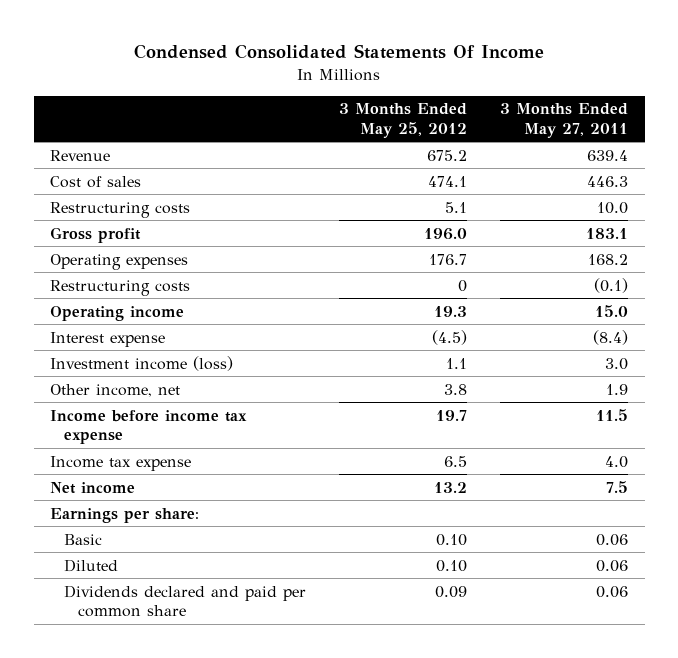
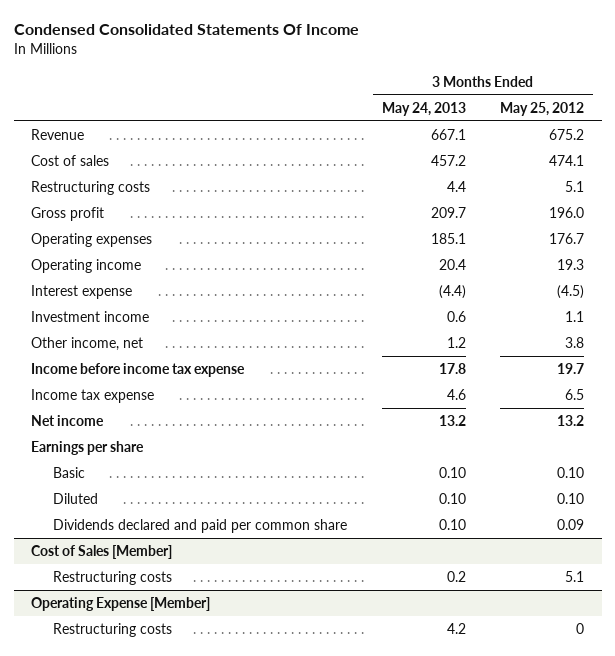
- | 3 Months Ended May 25, 2012 | 3 Months Ended May 27, 2011
+ | 3 Months Ended May 24, 2013 | 3 Months Ended May 25, 2012
- Restructuring costs | 0 | (0.1)
- Investment income (loss) | 1.1 | 3.0
+ Investment income | 0.6 | 1.1
- Earnings per share:
+ Earnings per share
+ Cost of Sales [Member]
+ Restructuring costs | 0.2 | 5.1
+ Operating Expense [Member]
+ Restructuring costs | 4.2 | 0

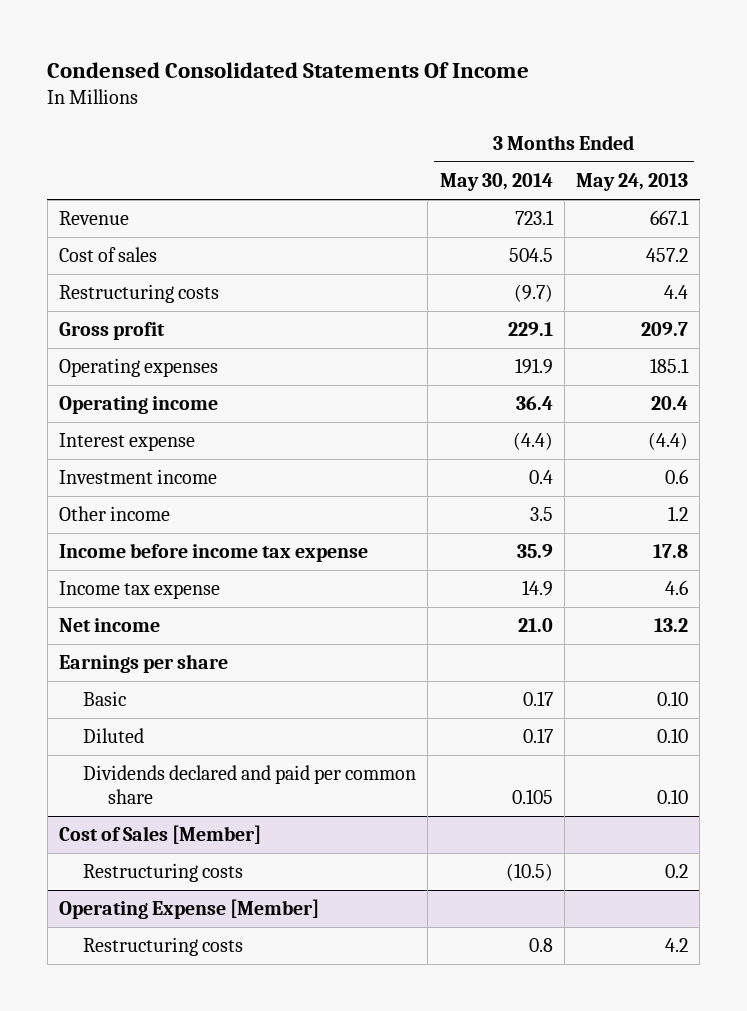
- | 3 Months Ended May 24, 2013 | 3 Months Ended May 25, 2012
+ | 3 Months Ended May 30, 2014 | 3 Months Ended May 24, 2013
- Other income, net | 1.2 | 3.8
+ Other income | 3.5 | 1.2

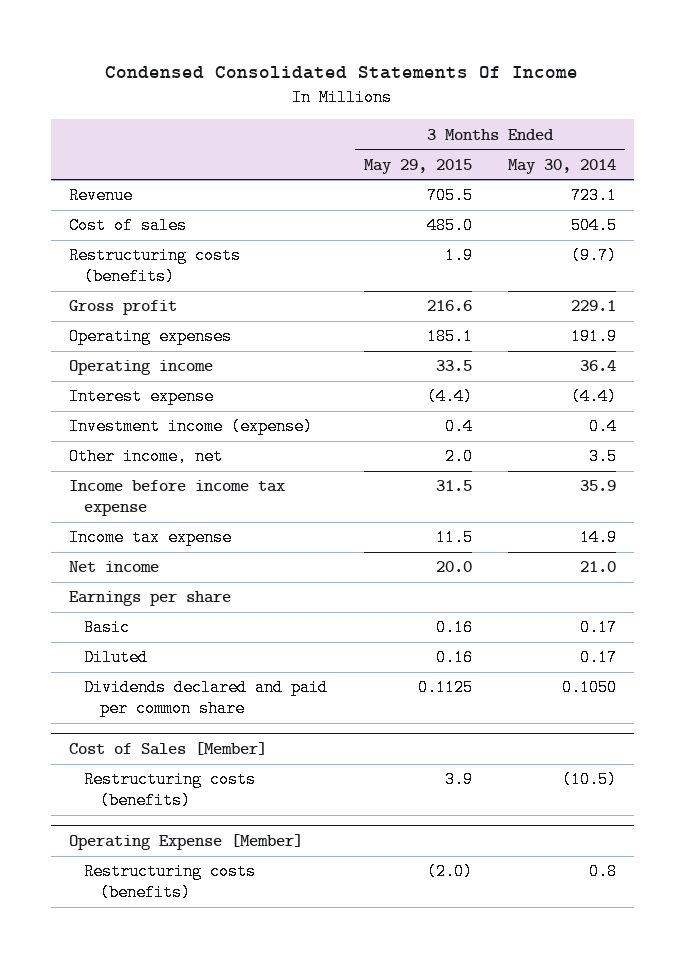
- | 3 Months Ended May 30, 2014 | 3 Months Ended May 24, 2013
+ | 3 Months Ended May 29, 2015 | 3 Months Ended May 30, 2014
- Restructuring costs | (9.7) | 4.4
+ Restructuring costs (benefits) | 1.9 | (9.7)
- Investment income | 0.4 | 0.6
- Other income | 3.5 | 1.2
+ Investment income (expense) | 0.4 | 0.4
+ Other income, net | 2.0 | 3.5
- Dividends declared and paid per common share | 0.105 | 0.10
+ Dividends declared and paid per common share | 0.1125 | 0.1050
@ Cost of Sales [Member]
- Restructuring costs | (10.5) | 0.2
+ Restructuring costs (benefits) | 3.9 | (10.5)
@ Operating Expense [Member]
- Restructuring costs | 0.8 | 4.2
+ Restructuring costs (benefits) | (2.0) | 0.8

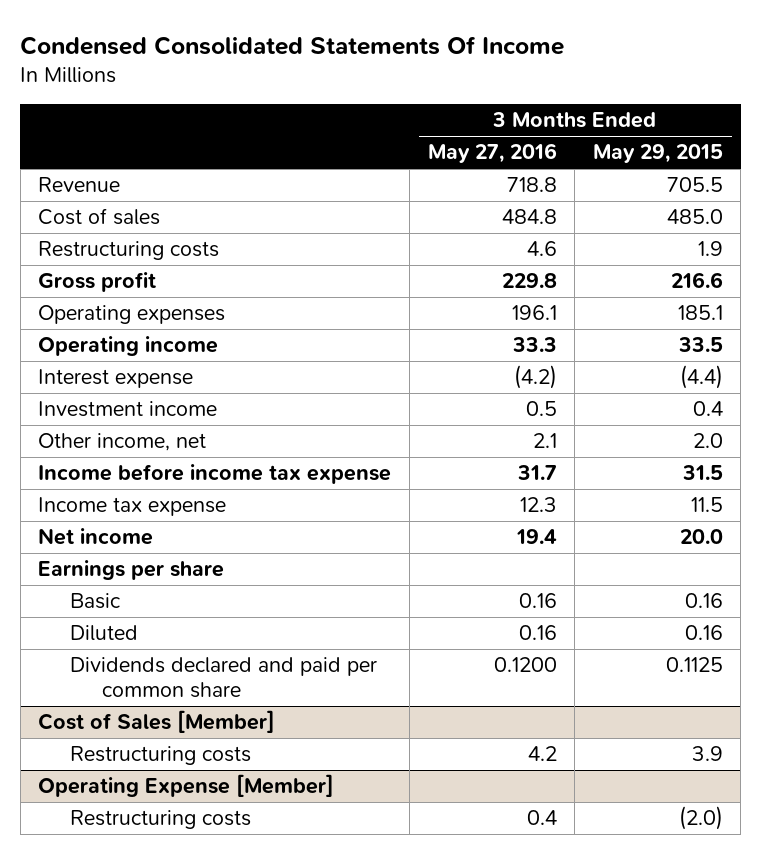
- | 3 Months Ended May 29, 2015 | 3 Months Ended May 30, 2014
+ | 3 Months Ended May 27, 2016 | 3 Months Ended May 29, 2015
- Restructuring costs (benefits) | 1.9 | (9.7)
+ Restructuring costs | 4.6 | 1.9
- Investment income (expense) | 0.4 | 0.4
+ Investment income | 0.5 | 0.4
@ Cost of Sales [Member]
- Restructuring costs (benefits) | 3.9 | (10.5)
+ Restructuring costs | 4.2 | 3.9
@ Operating Expense [Member]
- Restructuring costs (benefits) | (2.0) | 0.8
+ Restructuring costs | 0.4 | (2.0)

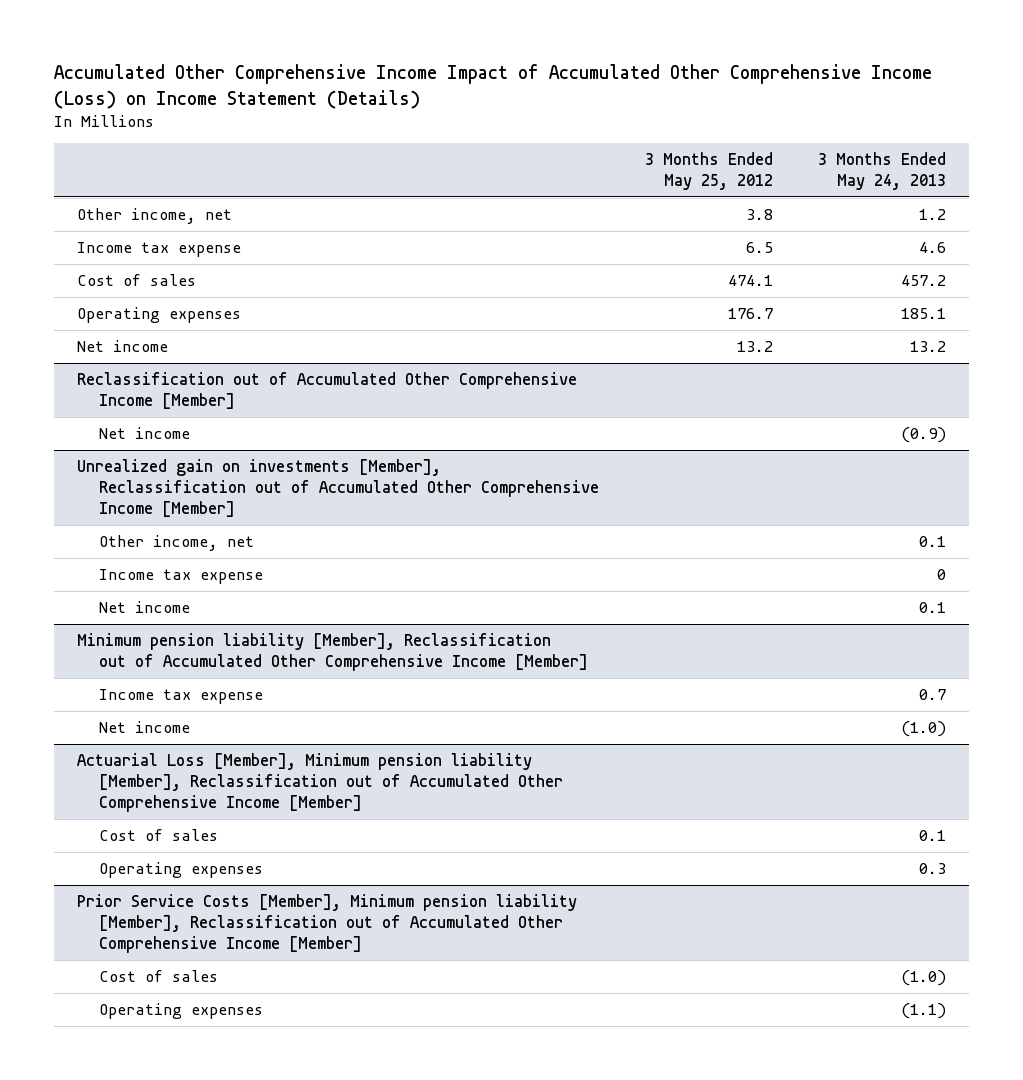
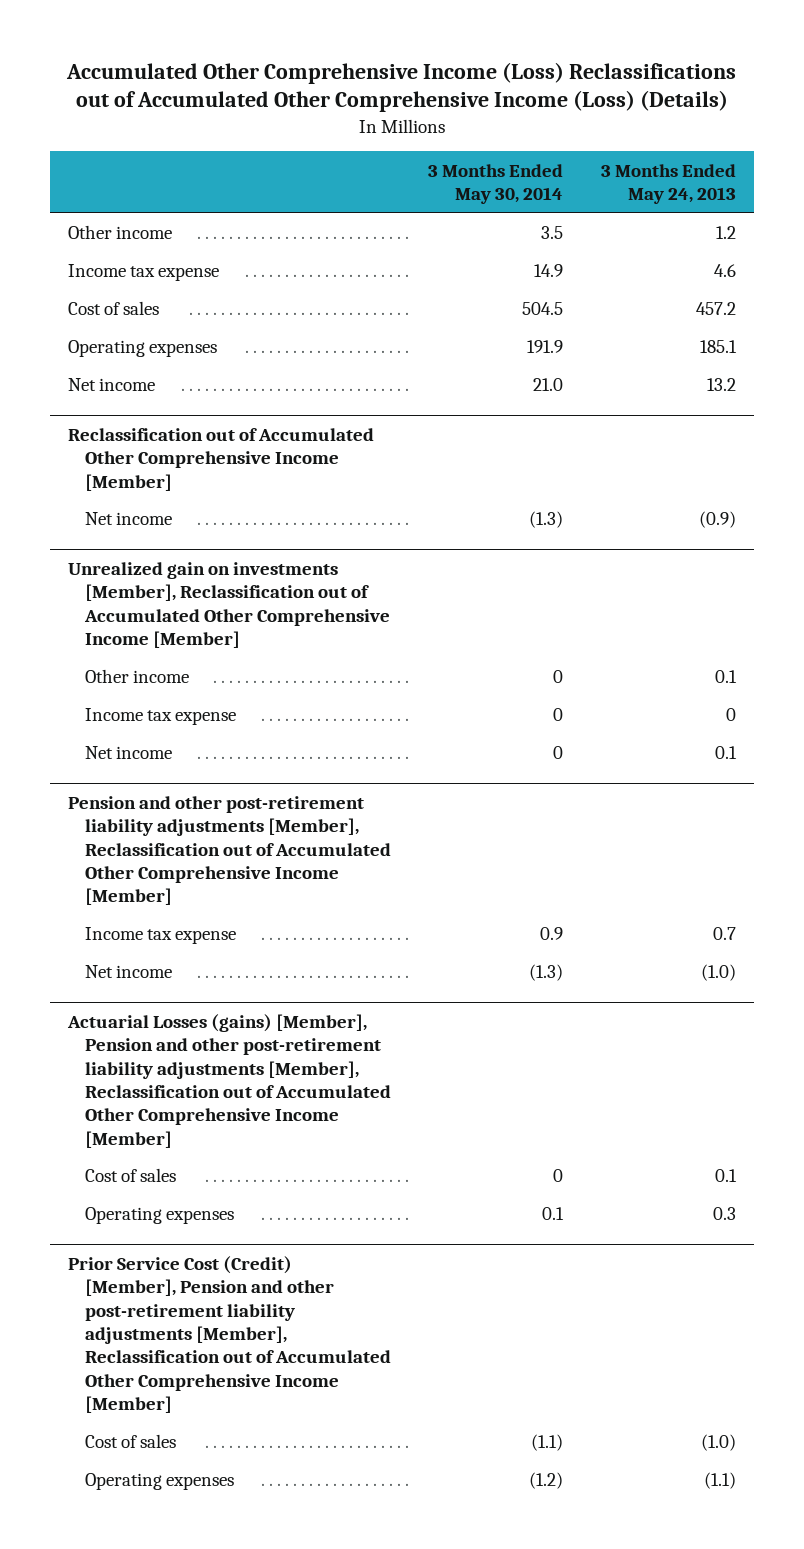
- Accumulated Other Comprehensive Income Impact of Accumulated Other Comprehensive Income (Loss) on Income Statement (Details)
+ Accumulated Other Comprehensive Income (Loss) Reclassifications out of Accumulated Other Comprehensive Income (Loss) (Details)
- | 3 Months Ended May 25, 2012 | 3 Months Ended May 24, 2013
+ | 3 Months Ended May 30, 2014 | 3 Months Ended May 24, 2013
- Other income, net | 3.8 | 1.2
+ Other income | 3.5 | 1.2
@ Unrealized gain on investments [Member], Reclassification out of Accumulated Other Comprehensive Income [Member]
- Other income, net | | 0.1
+ Other income | 0 | 0.1
- Minimum pension liability [Member], Reclassification out of Accumulated Other Comprehensive Income [Member]
+ Pension and other post-retirement liability adjustments [Member], Reclassification out of Accumulated Other Comprehensive Income [Member]
- Actuarial Loss [Member], Minimum pension liability [Member], Reclassification out of Accumulated Other Comprehensive Income [Member]
+ Actuarial Losses (gains) [Member], Pension and other post-retirement liability adjustments [Member], Reclassification out of Accumulated Other Comprehensive Income [Member]
- Prior Service Costs [Member], Minimum pension liability [Member], Reclassification out of Accumulated Other Comprehensive Income [Member]
+ Prior Service Cost (Credit) [Member], Pension and other post-retirement liability adjustments [Member], Reclassification out of Accumulated Other Comprehensive Income [Member]

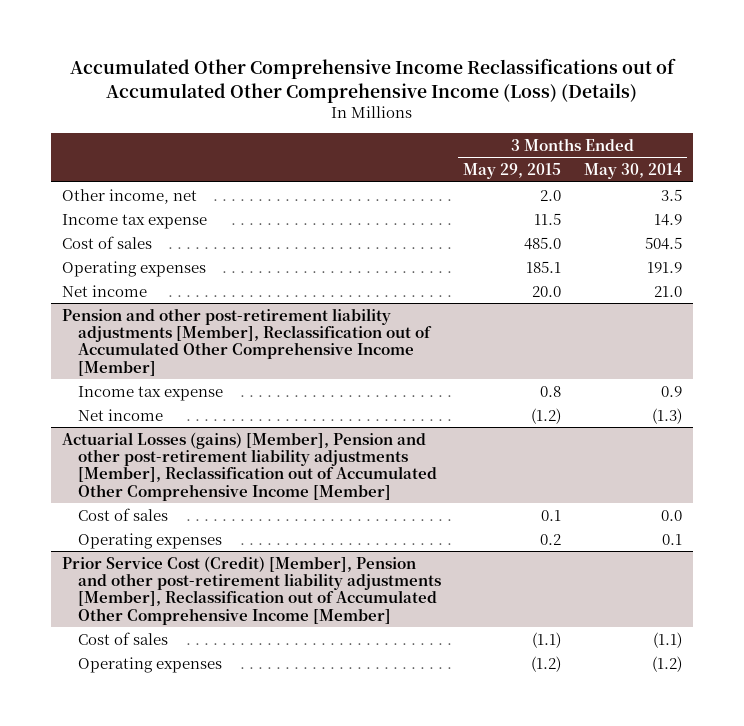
- Accumulated Other Comprehensive Income (Loss) Reclassifications out of Accumulated Other Comprehensive Income (Loss) (Details)
+ Accumulated Other Comprehensive Income Reclassifications out of Accumulated Other Comprehensive Income (Loss) (Details)
- | 3 Months Ended May 30, 2014 | 3 Months Ended May 24, 2013
+ | 3 Months Ended May 29, 2015 | 3 Months Ended May 30, 2014
- Other income | 3.5 | 1.2
+ Other income, net | 2.0 | 3.5
- Reclassification out of Accumulated Other Comprehensive Income [Member]
- Net income | (1.3) | (0.9)
- Unrealized gain on investments [Member], Reclassification out of Accumulated Other Comprehensive Income [Member]
- Other income | 0 | 0.1
- Income tax expense | 0 | 0
- Net income | 0 | 0.1
@ Actuarial Losses (gains) [Member], Pension and other post-retirement liability adjustments [Member], Reclassification out of Accumulated Other Comprehensive Income [Member]
- Cost of sales | 0 | 0.1
+ Cost of sales | 0.1 | 0.0

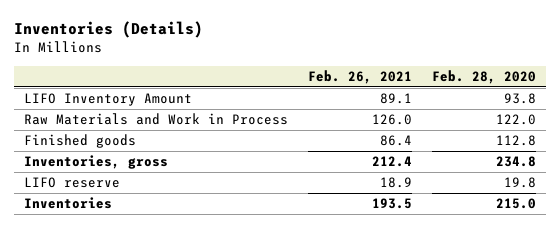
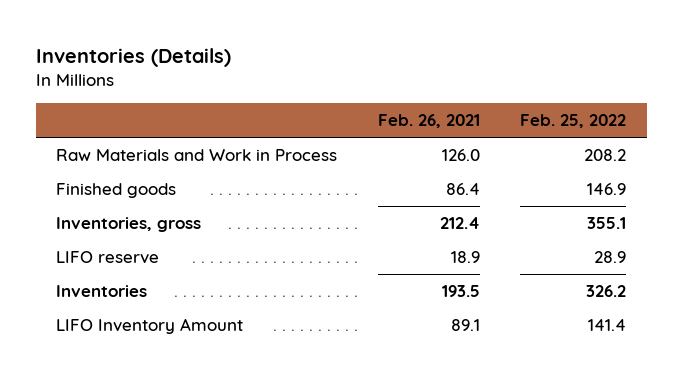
- | Feb. 26, 2021 | Feb. 28, 2020
+ | Feb. 26, 2021 | Feb. 25, 2022
moved down: LIFO Inventory Amount | 89.1 | 141.4

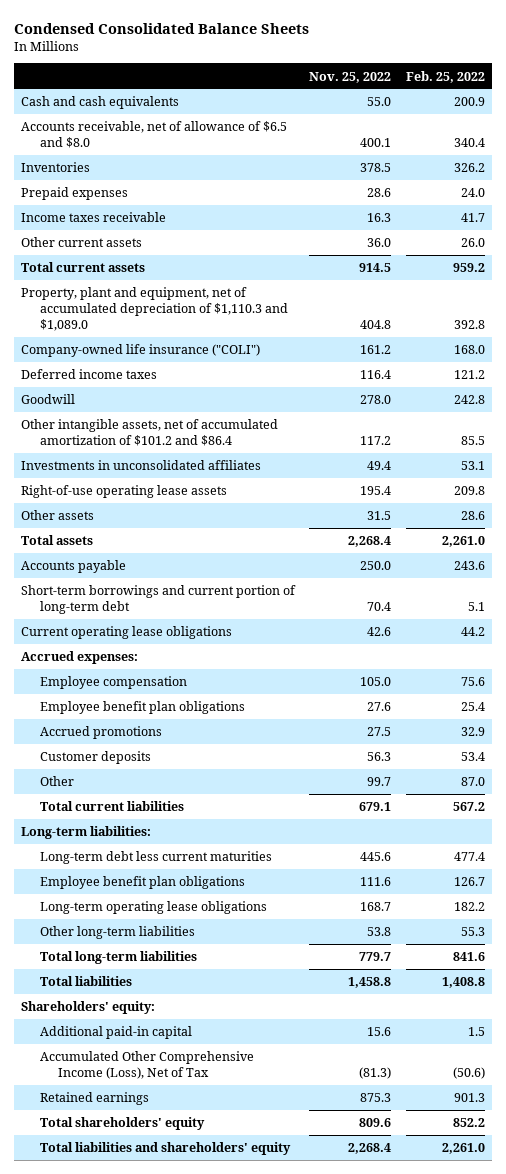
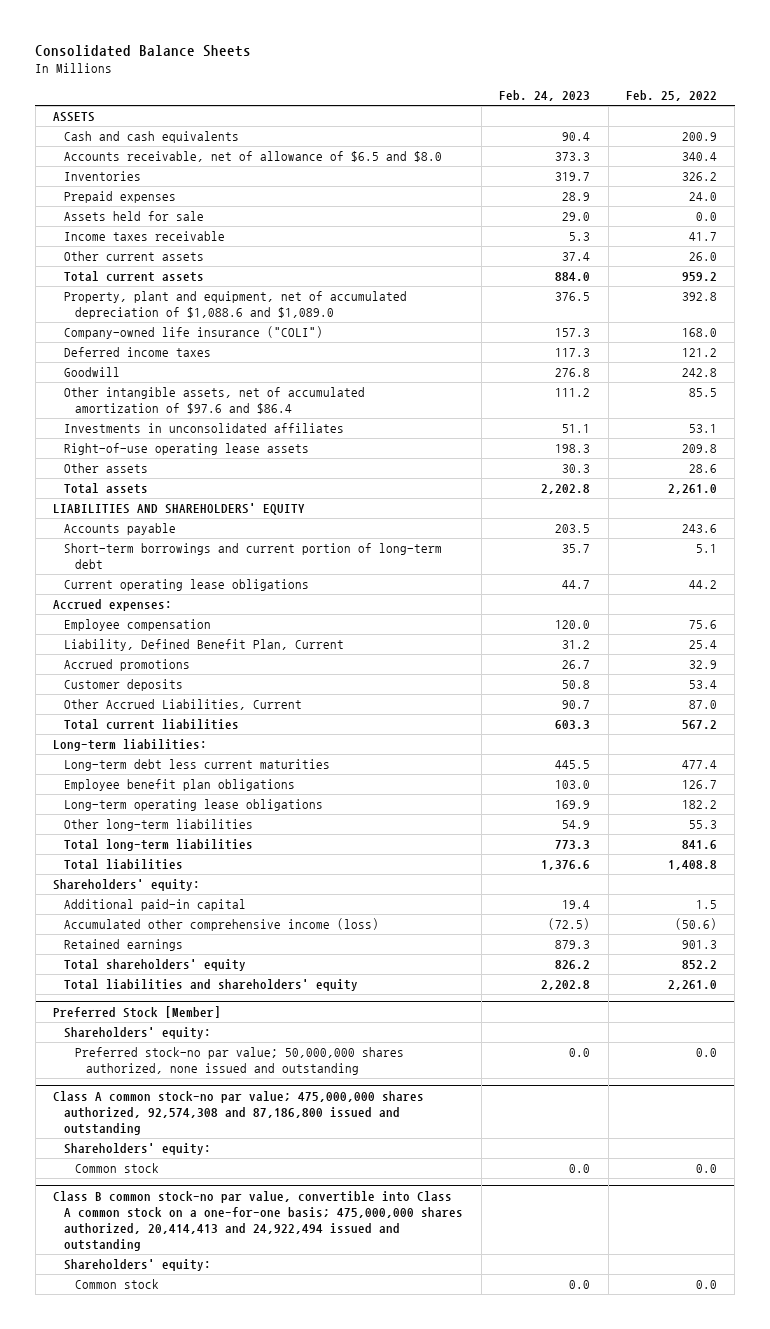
- Condensed Consolidated Balance Sheets
+ Consolidated Balance Sheets
- | Nov. 25, 2022 | Feb. 25, 2022
+ | Feb. 24, 2023 | Feb. 25, 2022
+ ASSETS
+ Assets held for sale | 29.0 | 0.0
- Property, plant and equipment, net of accumulated depreciation of $1,110.3 and $1,089.0 | 404.8 | 392.8
+ Property, plant and equipment, net of accumulated depreciation of $1,088.6 and $1,089.0 | 376.5 | 392.8
- Other intangible assets, net of accumulated amortization of $101.2 and $86.4 | 117.2 | 85.5
+ Other intangible assets, net of accumulated amortization of $97.6 and $86.4 | 111.2 | 85.5
+ LIABILITIES AND SHAREHOLDERS' EQUITY
- Employee benefit plan obligations | 27.6 | 25.4
+ Liability, Defined Benefit Plan, Current | 31.2 | 25.4
- Other | 99.7 | 87.0
+ Other Accrued Liabilities, Current | 90.7 | 87.0
- Accumulated Other Comprehensive Income (Loss), Net of Tax | (81.3) | (50.6)
+ Accumulated other comprehensive income (loss) | (72.5) | (50.6)
+ Preferred Stock [Member]
+ Shareholders' equity:
+ Preferred stock-no par value; 50,000,000 shares authorized, none issued and outstanding | 0.0 | 0.0
+ Class A common stock-no par value; 475,000,000 shares authorized, 92,574,308 and 87,186,800 issued and outstanding
+ Shareholders' equity:
+ Common stock | 0.0 | 0.0
+ Class B common stock-no par value, convertible into Class A common stock on a one-for-one basis; 475,000,000 shares authorized, 20,414,413 and 24,922,494 issued and outstanding
+ Shareholders' equity:
+ Common stock | 0.0 | 0.0

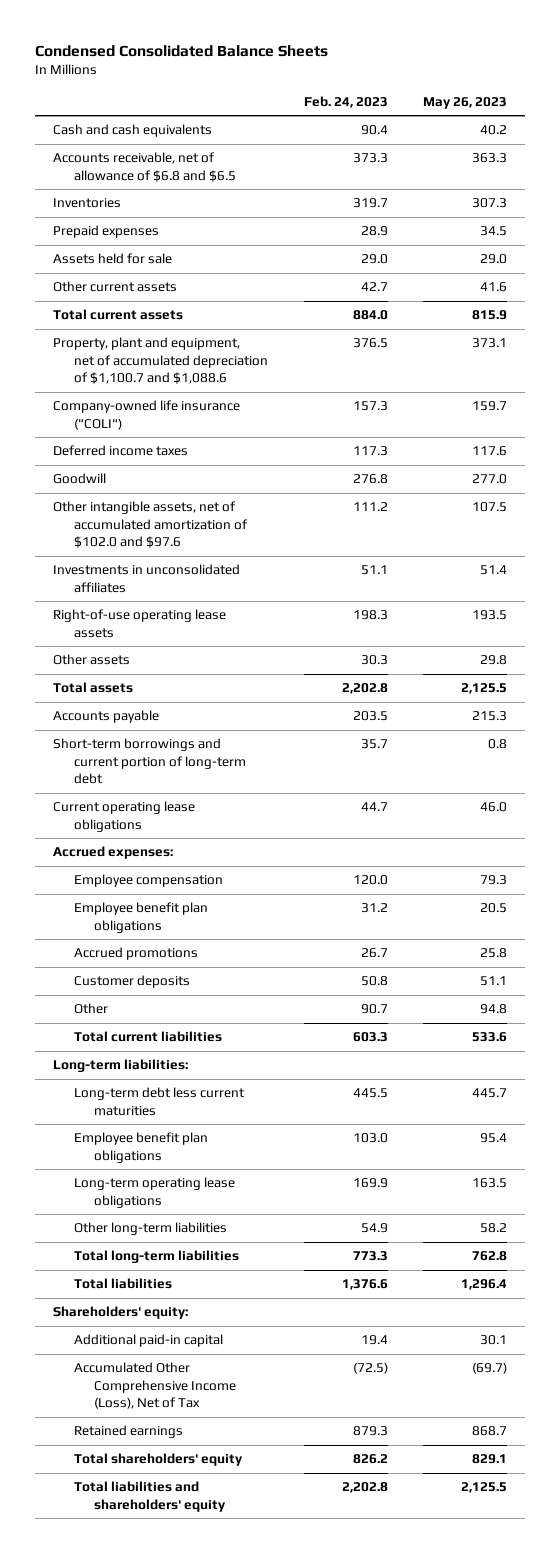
- Consolidated Balance Sheets
+ Condensed Consolidated Balance Sheets
- | Feb. 24, 2023 | Feb. 25, 2022
+ | Feb. 24, 2023 | May 26, 2023
- ASSETS
- Accounts receivable, net of allowance of $6.5 and $8.0 | 373.3 | 340.4
+ Accounts receivable, net of allowance of $6.8 and $6.5 | 373.3 | 363.3
- Income taxes receivable | 5.3 | 41.7
- Other current assets | 37.4 | 26.0
+ Other current assets | 42.7 | 41.6
- Property, plant and equipment, net of accumulated depreciation of $1,088.6 and $1,089.0 | 376.5 | 392.8
+ Property, plant and equipment, net of accumulated depreciation of $1,100.7 and $1,088.6 | 376.5 | 373.1
- Other intangible assets, net of accumulated amortization of $97.6 and $86.4 | 111.2 | 85.5
+ Other intangible assets, net of accumulated amortization of $102.0 and $97.6 | 111.2 | 107.5
- LIABILITIES AND SHAREHOLDERS' EQUITY
- Liability, Defined Benefit Plan, Current | 31.2 | 25.4
+ Employee benefit plan obligations | 31.2 | 20.5
- Other Accrued Liabilities, Current | 90.7 | 87.0
+ Other | 90.7 | 94.8
- Accumulated other comprehensive income (loss) | (72.5) | (50.6)
+ Accumulated Other Comprehensive Income (Loss), Net of Tax | (72.5) | (69.7)
- Preferred Stock [Member]
- Shareholders' equity:
- Preferred stock-no par value; 50,000,000 shares authorized, none issued and outstanding | 0.0 | 0.0
- Class A common stock-no par value; 475,000,000 shares authorized, 92,574,308 and 87,186,800 issued and outstanding
- Shareholders' equity:
- Common stock | 0.0 | 0.0
- Class B common stock-no par value, convertible into Class A common stock on a one-for-one basis; 475,000,000 shares authorized, 20,414,413 and 24,922,494 issued and outstanding
- Shareholders' equity:
- Common stock | 0.0 | 0.0

